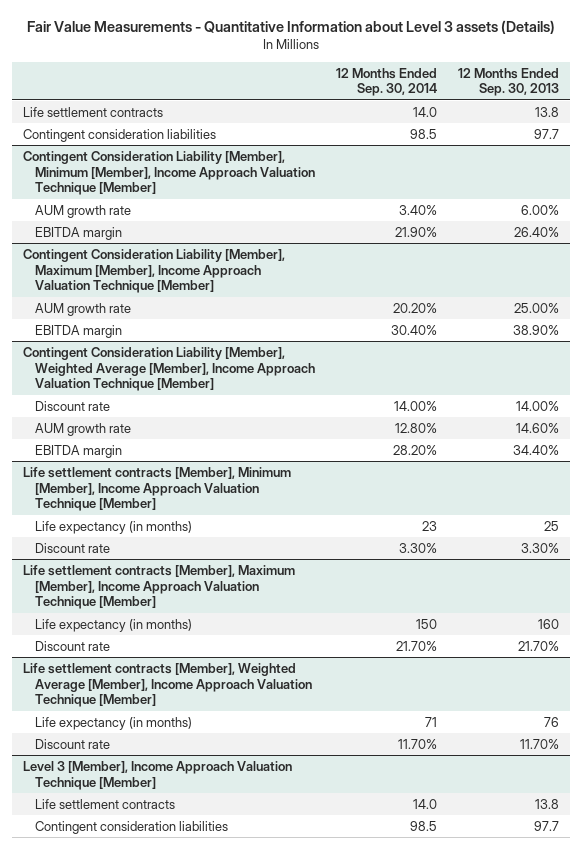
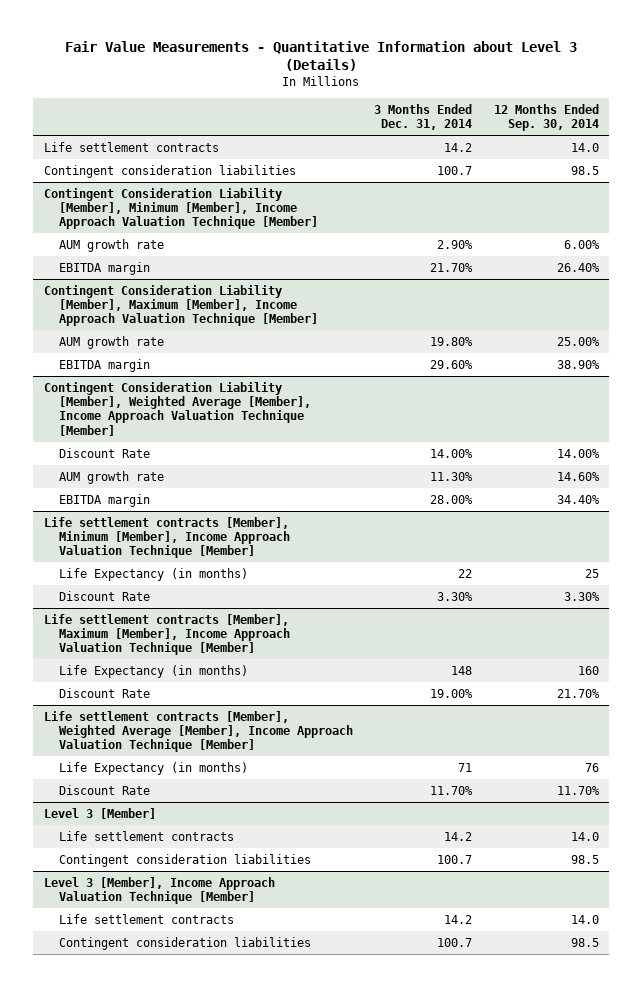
- Fair Value Measurements - Quantitative Information about Level 3 assets (Details)
+ Fair Value Measurements - Quantitative Information about Level 3 (Details)
- | 12 Months Ended Sep. 30, 2014 | 12 Months Ended Sep. 30, 2013
+ | 3 Months Ended Dec. 31, 2014 | 12 Months Ended Sep. 30, 2014
@ Contingent Consideration Liability [Member], Minimum [Member], Income Approach Valuation Technique [Member]
- AUM growth rate | 3.40% | 6.00%
- EBITDA margin | 21.90% | 26.40%
+ AUM growth rate | 2.90% | 6.00%
+ EBITDA margin | 21.70% | 26.40%
@ Contingent Consideration Liability [Member], Maximum [Member], Income Approach Valuation Technique [Member]
- AUM growth rate | 20.20% | 25.00%
- EBITDA margin | 30.40% | 38.90%
+ AUM growth rate | 19.80% | 25.00%
+ EBITDA margin | 29.60% | 38.90%
@ Contingent Consideration Liability [Member], Weighted Average [Member], Income Approach Valuation Technique [Member]
- Discount rate | 14.00% | 14.00%
- AUM growth rate | 12.80% | 14.60%
- EBITDA margin | 28.20% | 34.40%
+ Discount Rate | 14.00% | 14.00%
+ AUM growth rate | 11.30% | 14.60%
+ EBITDA margin | 28.00% | 34.40%
@ Life settlement contracts [Member], Minimum [Member], Income Approach Valuation Technique [Member]
- Life expectancy (in months) | 23 | 25
- Discount rate | 3.30% | 3.30%
+ Life Expectancy (in months) | 22 | 25
+ Discount Rate | 3.30% | 3.30%
@ Life settlement contracts [Member], Maximum [Member], Income Approach Valuation Technique [Member]
- Life expectancy (in months) | 150 | 160
- Discount rate | 21.70% | 21.70%
+ Life Expectancy (in months) | 148 | 160
+ Discount Rate | 19.00% | 21.70%
@ Life settlement contracts [Member], Weighted Average [Member], Income Approach Valuation Technique [Member]
- Life expectancy (in months) | 71 | 76
- Discount rate | 11.70% | 11.70%
+ Life Expectancy (in months) | 71 | 76
+ Discount Rate | 11.70% | 11.70%
+ Level 3 [Member]
+ Life settlement contracts | 14.2 | 14.0
+ Contingent consideration liabilities | 100.7 | 98.5

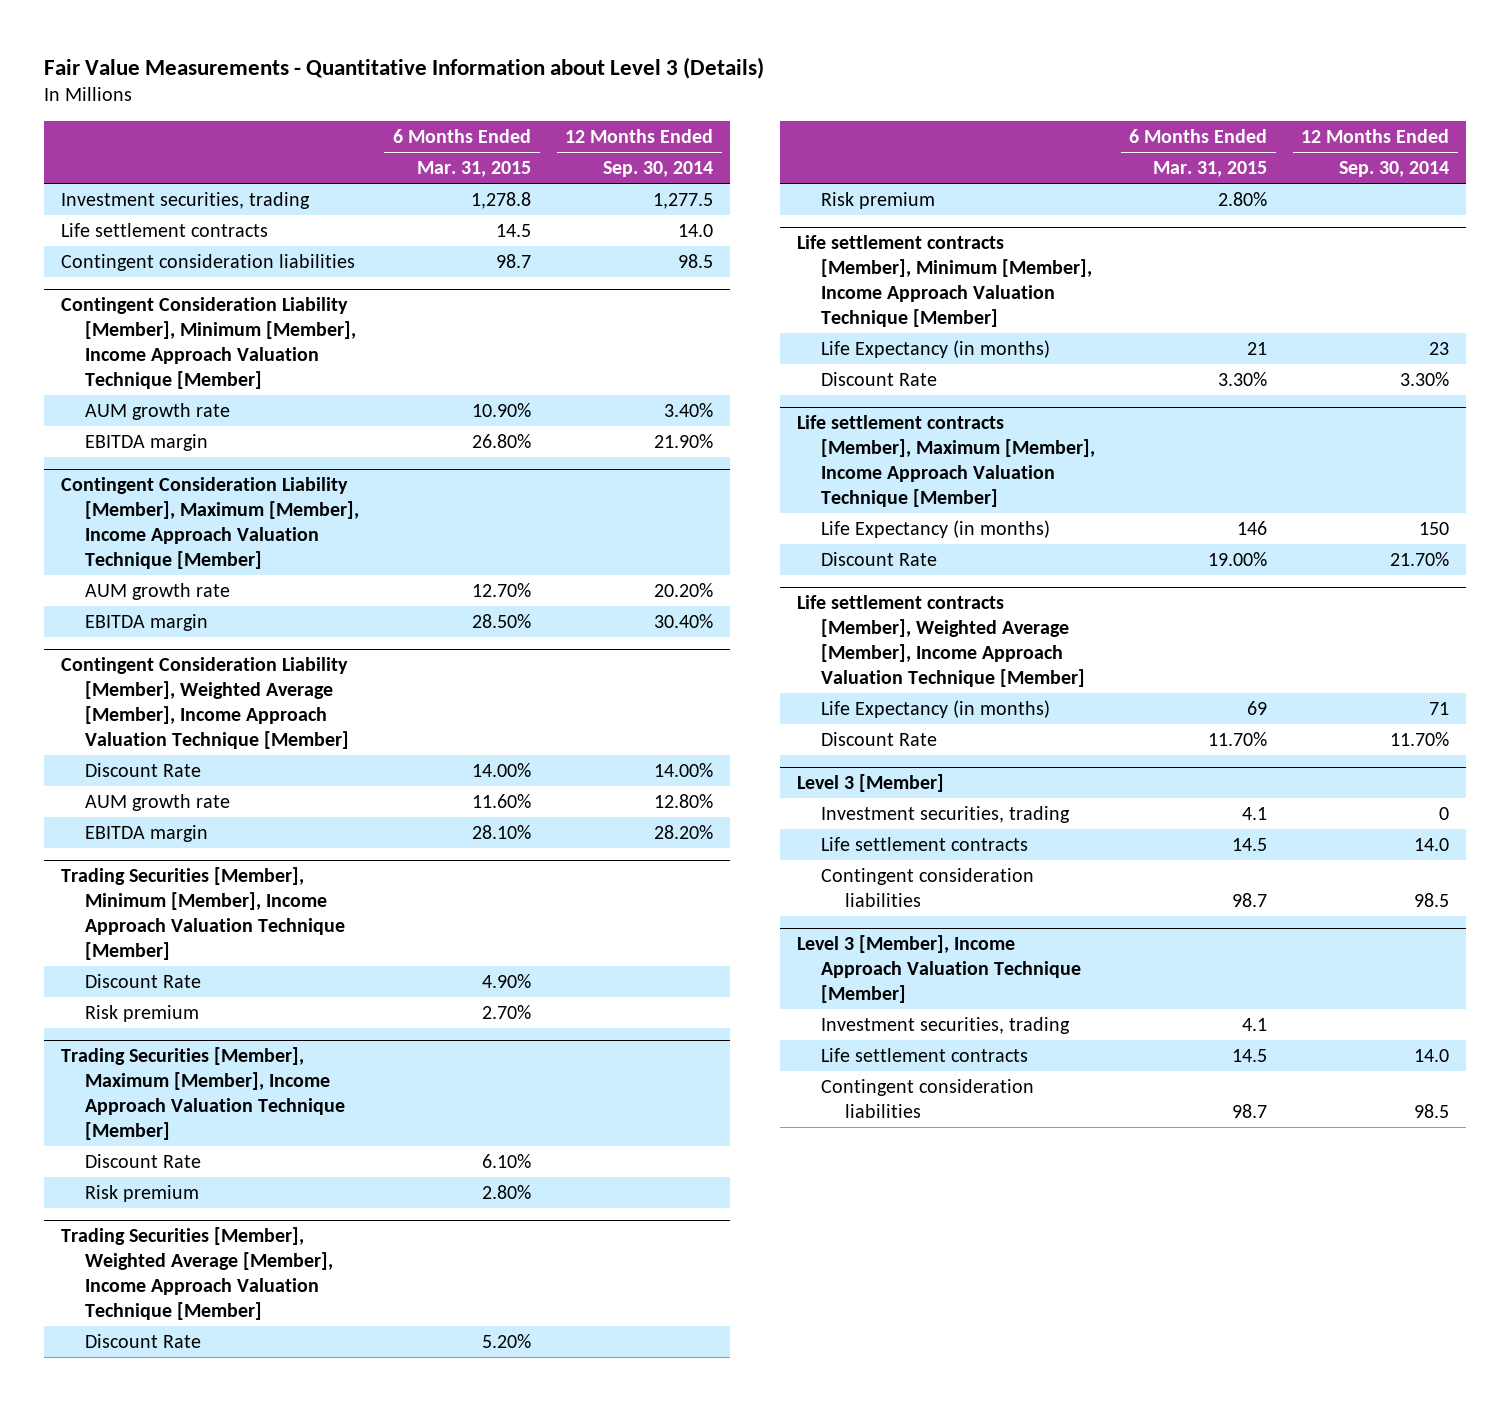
- | 3 Months Ended Dec. 31, 2014 | 12 Months Ended Sep. 30, 2014
+ | 6 Months Ended Mar. 31, 2015 | 12 Months Ended Sep. 30, 2014
+ Investment securities, trading | 1,278.8 | 1,277.5
@ Contingent Consideration Liability [Member], Minimum [Member], Income Approach Valuation Technique [Member]
- AUM growth rate | 2.90% | 6.00%
- EBITDA margin | 21.70% | 26.40%
+ AUM growth rate | 10.90% | 3.40%
+ EBITDA margin | 26.80% | 21.90%
@ Contingent Consideration Liability [Member], Maximum [Member], Income Approach Valuation Technique [Member]
- AUM growth rate | 19.80% | 25.00%
- EBITDA margin | 29.60% | 38.90%
+ AUM growth rate | 12.70% | 20.20%
+ EBITDA margin | 28.50% | 30.40%
@ Contingent Consideration Liability [Member], Weighted Average [Member], Income Approach Valuation Technique [Member]
- AUM growth rate | 11.30% | 14.60%
- EBITDA margin | 28.00% | 34.40%
+ AUM growth rate | 11.60% | 12.80%
+ EBITDA margin | 28.10% | 28.20%
+ Trading Securities [Member], Minimum [Member], Income Approach Valuation Technique [Member]
+ Discount Rate | 4.90% |
+ Risk premium | 2.70% |
+ Trading Securities [Member], Maximum [Member], Income Approach Valuation Technique [Member]
+ Discount Rate | 6.10% |
+ Risk premium | 2.80% |
+ Trading Securities [Member], Weighted Average [Member], Income Approach Valuation Technique [Member]
+ Discount Rate | 5.20% |
+ Risk premium | 2.80% |
@ Life settlement contracts [Member], Minimum [Member], Income Approach Valuation Technique [Member]
- Life Expectancy (in months) | 22 | 25
+ Life Expectancy (in months) | 21 | 23
@ Life settlement contracts [Member], Maximum [Member], Income Approach Valuation Technique [Member]
- Life Expectancy (in months) | 148 | 160
+ Life Expectancy (in months) | 146 | 150
@ Life settlement contracts [Member], Weighted Average [Member], Income Approach Valuation Technique [Member]
- Life Expectancy (in months) | 71 | 76
+ Life Expectancy (in months) | 69 | 71
@ Level 3 [Member]
+ Investment securities, trading | 4.1 | 0
@ Level 3 [Member], Income Approach Valuation Technique [Member]
+ Investment securities, trading | 4.1 |

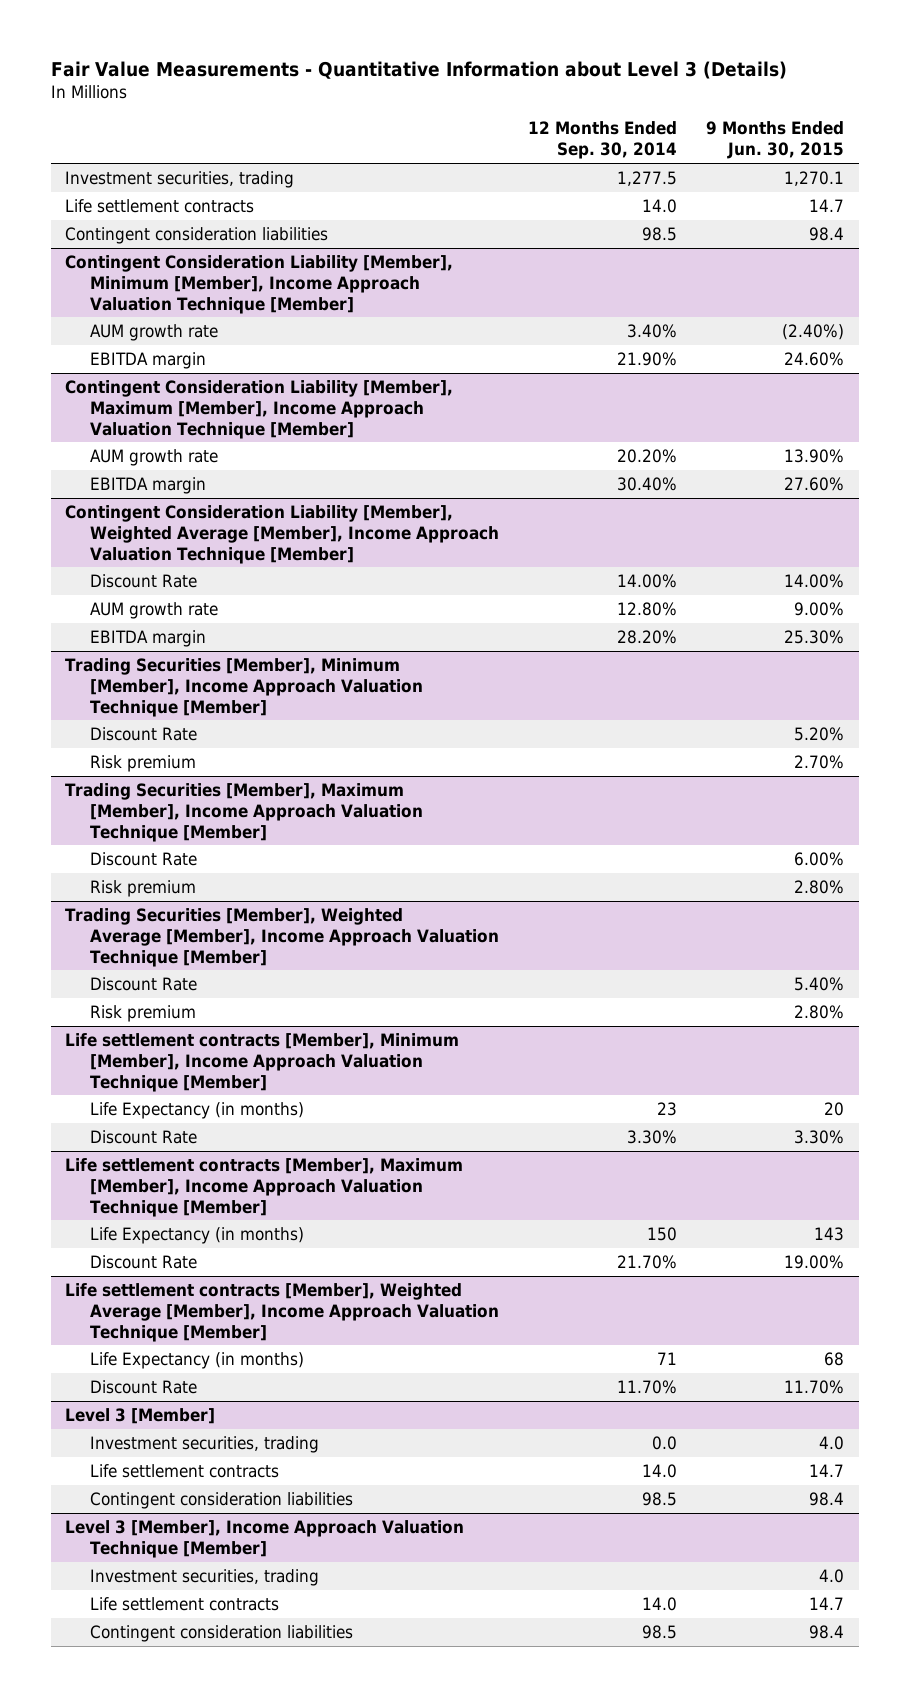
- | 6 Months Ended Mar. 31, 2015 | 12 Months Ended Sep. 30, 2014
+ | 12 Months Ended Sep. 30, 2014 | 9 Months Ended Jun. 30, 2015
@ Level 3 [Member]
- Investment securities, trading | 4.1 | 0
+ Investment securities, trading | 0.0 | 4.0

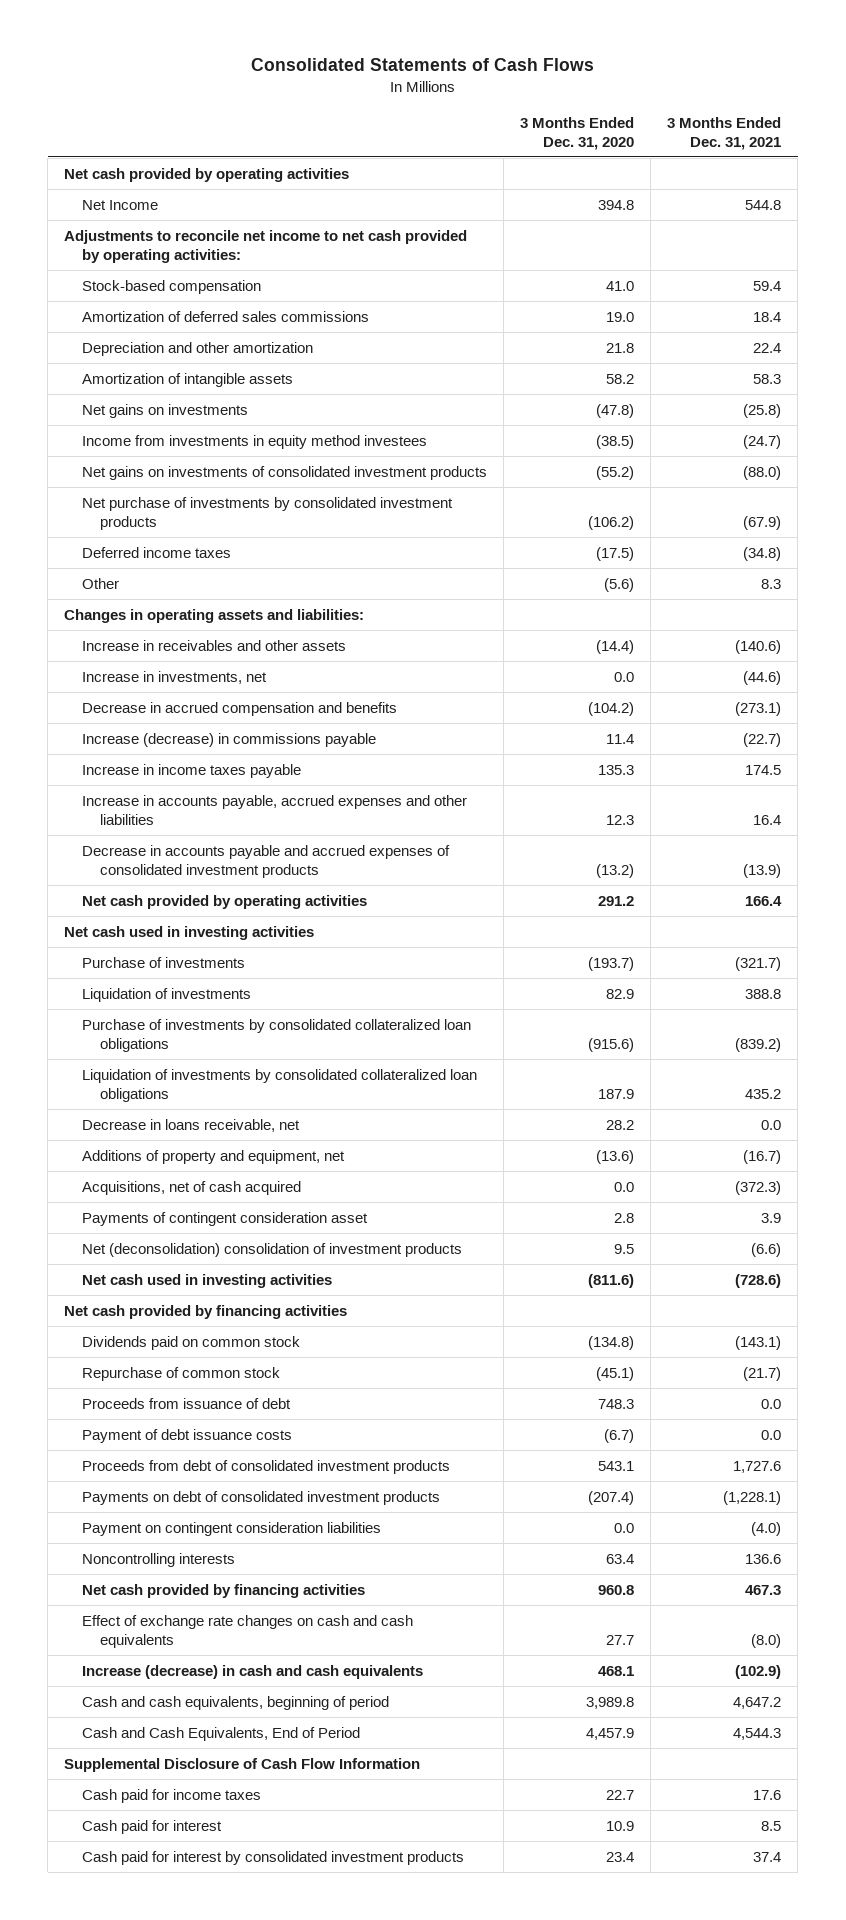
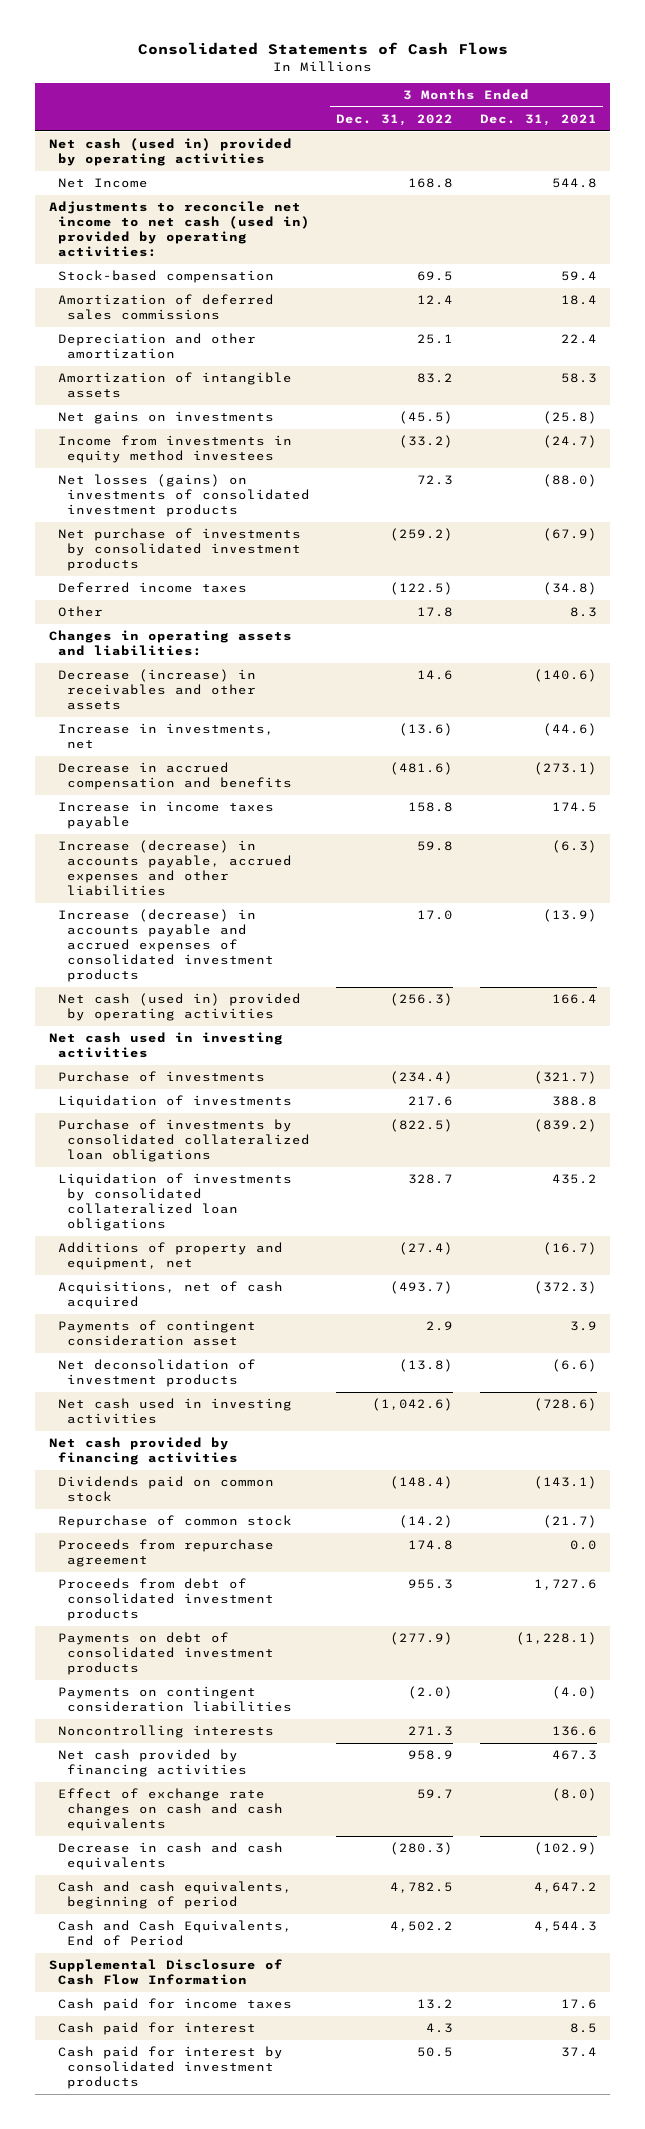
- | 3 Months Ended Dec. 31, 2020 | 3 Months Ended Dec. 31, 2021
+ | 3 Months Ended Dec. 31, 2022 | 3 Months Ended Dec. 31, 2021
- Net cash provided by operating activities
+ Net cash (used in) provided by operating activities
- Adjustments to reconcile net income to net cash provided by operating activities:
+ Adjustments to reconcile net income to net cash (used in) provided by operating activities:
- Net gains on investments of consolidated investment products | (55.2) | (88.0)
+ Net losses (gains) on investments of consolidated investment products | 72.3 | (88.0)
- Increase in receivables and other assets | (14.4) | (140.6)
+ Decrease (increase) in receivables and other assets | 14.6 | (140.6)
- Increase (decrease) in commissions payable | 11.4 | (22.7)
- Increase in accounts payable, accrued expenses and other liabilities | 12.3 | 16.4
- Decrease in accounts payable and accrued expenses of consolidated investment products | (13.2) | (13.9)
- Net cash provided by operating activities | 291.2 | 166.4
+ Increase (decrease) in accounts payable, accrued expenses and other liabilities | 59.8 | (6.3)
+ Increase (decrease) in accounts payable and accrued expenses of consolidated investment products | 17.0 | (13.9)
+ Net cash (used in) provided by operating activities | (256.3) | 166.4
- Decrease in loans receivable, net | 28.2 | 0.0
- Net (deconsolidation) consolidation of investment products | 9.5 | (6.6)
+ Net deconsolidation of investment products | (13.8) | (6.6)
- Proceeds from issuance of debt | 748.3 | 0.0
- Payment of debt issuance costs | (6.7) | 0.0
+ Proceeds from repurchase agreement | 174.8 | 0.0
- Payment on contingent consideration liabilities | 0.0 | (4.0)
+ Payments on contingent consideration liabilities | (2.0) | (4.0)
- Increase (decrease) in cash and cash equivalents | 468.1 | (102.9)
+ Decrease in cash and cash equivalents | (280.3) | (102.9)

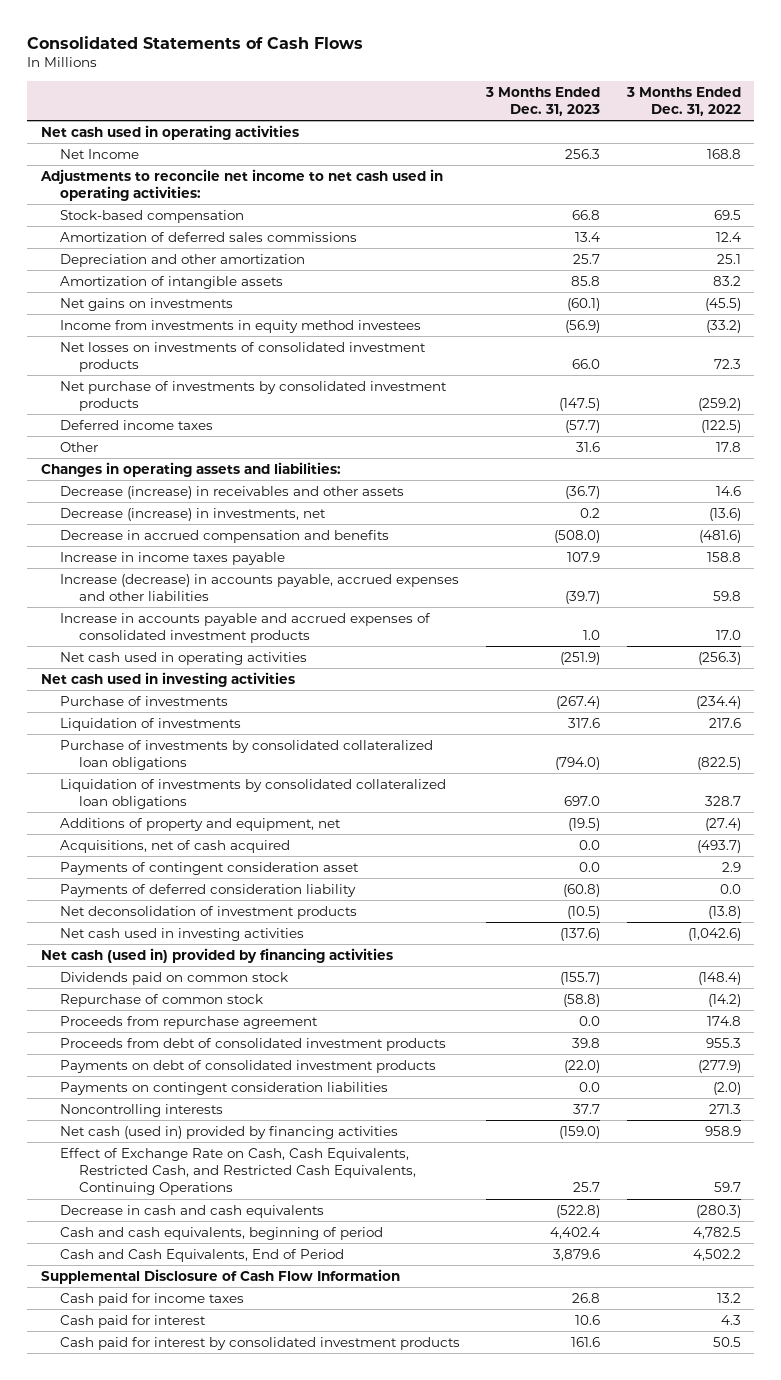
- | 3 Months Ended Dec. 31, 2022 | 3 Months Ended Dec. 31, 2021
+ | 3 Months Ended Dec. 31, 2023 | 3 Months Ended Dec. 31, 2022
- Net cash (used in) provided by operating activities
+ Net cash used in operating activities
- Adjustments to reconcile net income to net cash (used in) provided by operating activities:
+ Adjustments to reconcile net income to net cash used in operating activities:
- Net losses (gains) on investments of consolidated investment products | 72.3 | (88.0)
+ Net losses on investments of consolidated investment products | 66.0 | 72.3
- Increase in investments, net | (13.6) | (44.6)
+ Decrease (increase) in investments, net | 0.2 | (13.6)
- Increase (decrease) in accounts payable and accrued expenses of consolidated investment products | 17.0 | (13.9)
- Net cash (used in) provided by operating activities | (256.3) | 166.4
+ Increase in accounts payable and accrued expenses of consolidated investment products | 1.0 | 17.0
+ Net cash used in operating activities | (251.9) | (256.3)
+ Payments of deferred consideration liability | (60.8) | 0.0
- Net cash provided by financing activities
+ Net cash (used in) provided by financing activities
- Net cash provided by financing activities | 958.9 | 467.3
- Effect of exchange rate changes on cash and cash equivalents | 59.7 | (8.0)
+ Net cash (used in) provided by financing activities | (159.0) | 958.9
+ Effect of Exchange Rate on Cash, Cash Equivalents, Restricted Cash, and Restricted Cash Equivalents, Continuing Operations | 25.7 | 59.7

